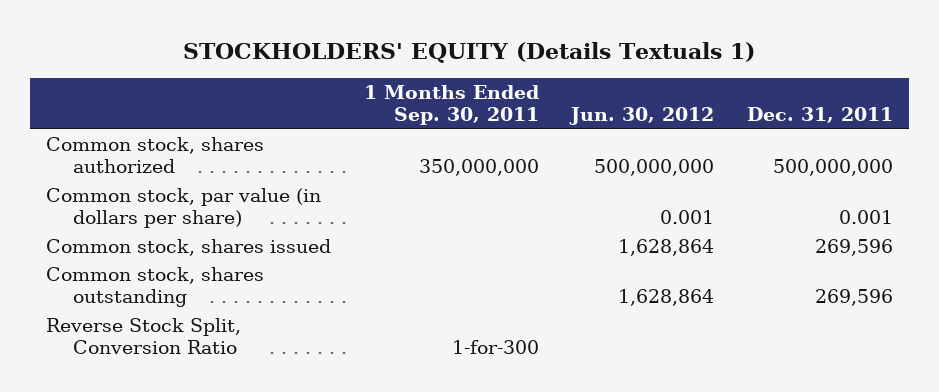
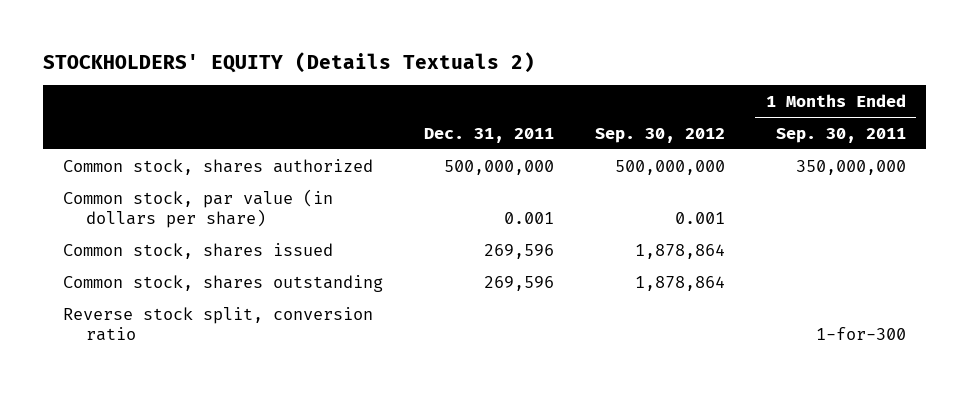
- STOCKHOLDERS' EQUITY (Details Textuals 1)
+ STOCKHOLDERS' EQUITY (Details Textuals 2)
- | 1 Months Ended Sep. 30, 2011 | Jun. 30, 2012 | Dec. 31, 2011
+ | Dec. 31, 2011 | Sep. 30, 2012 | 1 Months Ended Sep. 30, 2011
- Reverse Stock Split, Conversion Ratio | 1-for-300 | |
+ Reverse stock split, conversion ratio | | | 1-for-300

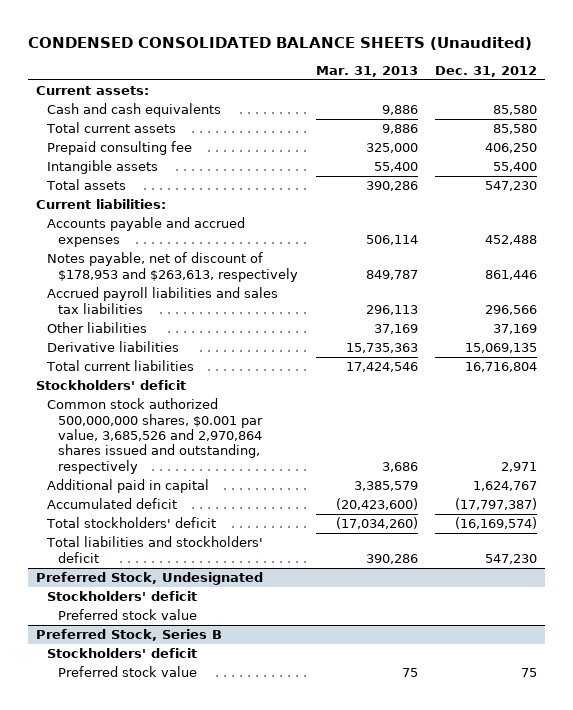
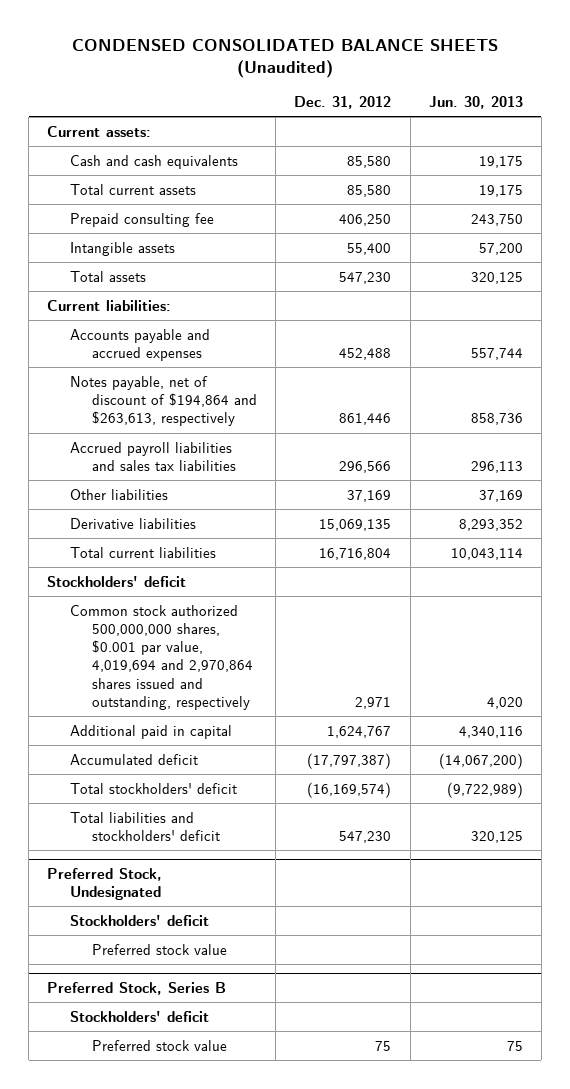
- | Mar. 31, 2013 | Dec. 31, 2012
+ | Dec. 31, 2012 | Jun. 30, 2013
- Notes payable, net of discount of $178,953 and $263,613, respectively | 849,787 | 861,446
+ Notes payable, net of discount of $194,864 and $263,613, respectively | 861,446 | 858,736
- Common stock authorized 500,000,000 shares, $0.001 par value, 3,685,526 and 2,970,864 shares issued and outstanding, respectively | 3,686 | 2,971
+ Common stock authorized 500,000,000 shares, $0.001 par value, 4,019,694 and 2,970,864 shares issued and outstanding, respectively | 2,971 | 4,020

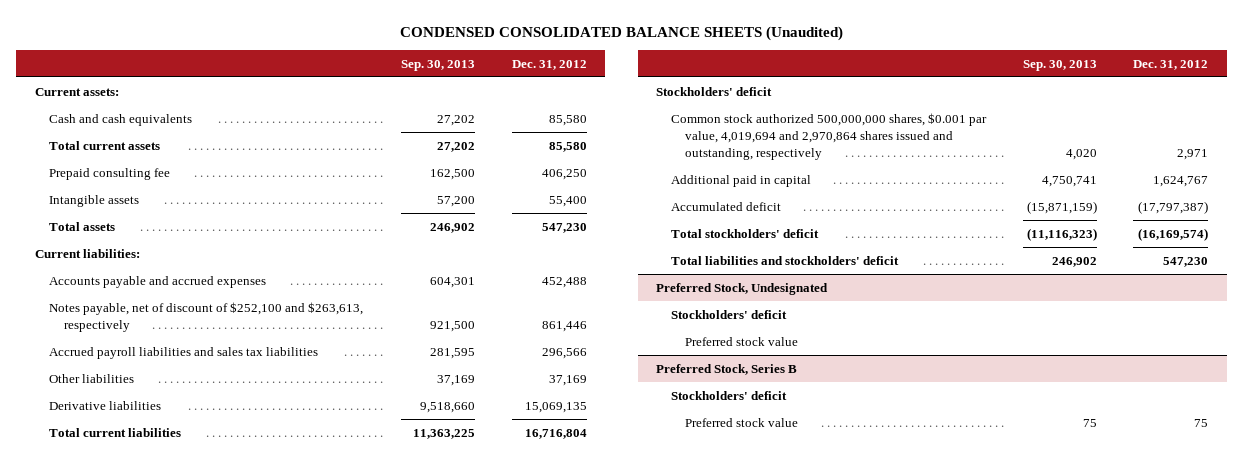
- | Dec. 31, 2012 | Jun. 30, 2013
+ | Sep. 30, 2013 | Dec. 31, 2012
- Notes payable, net of discount of $194,864 and $263,613, respectively | 861,446 | 858,736
+ Notes payable, net of discount of $252,100 and $263,613, respectively | 921,500 | 861,446

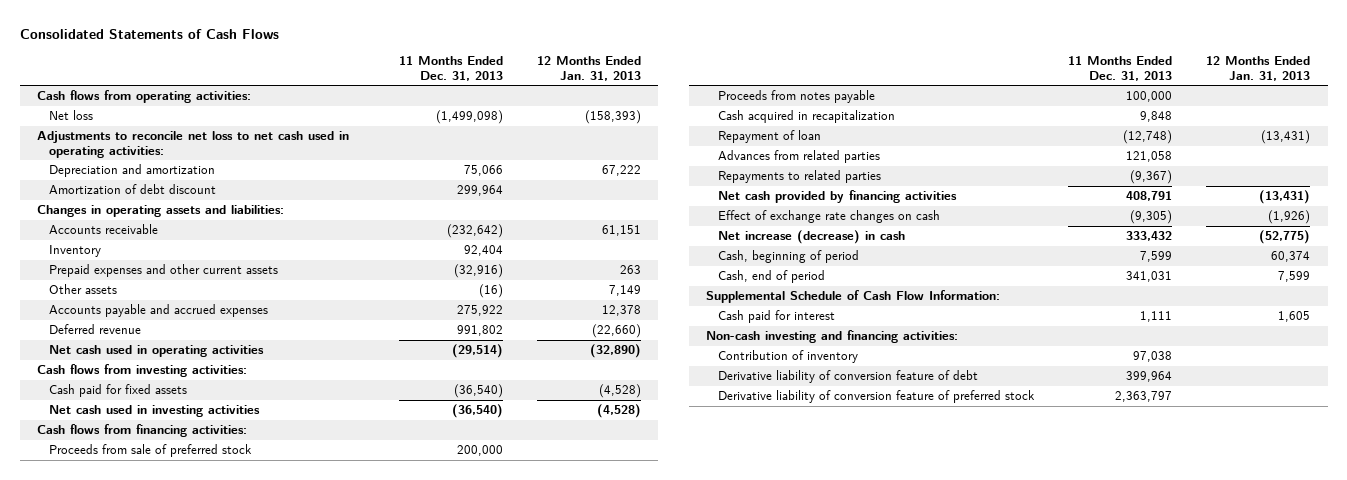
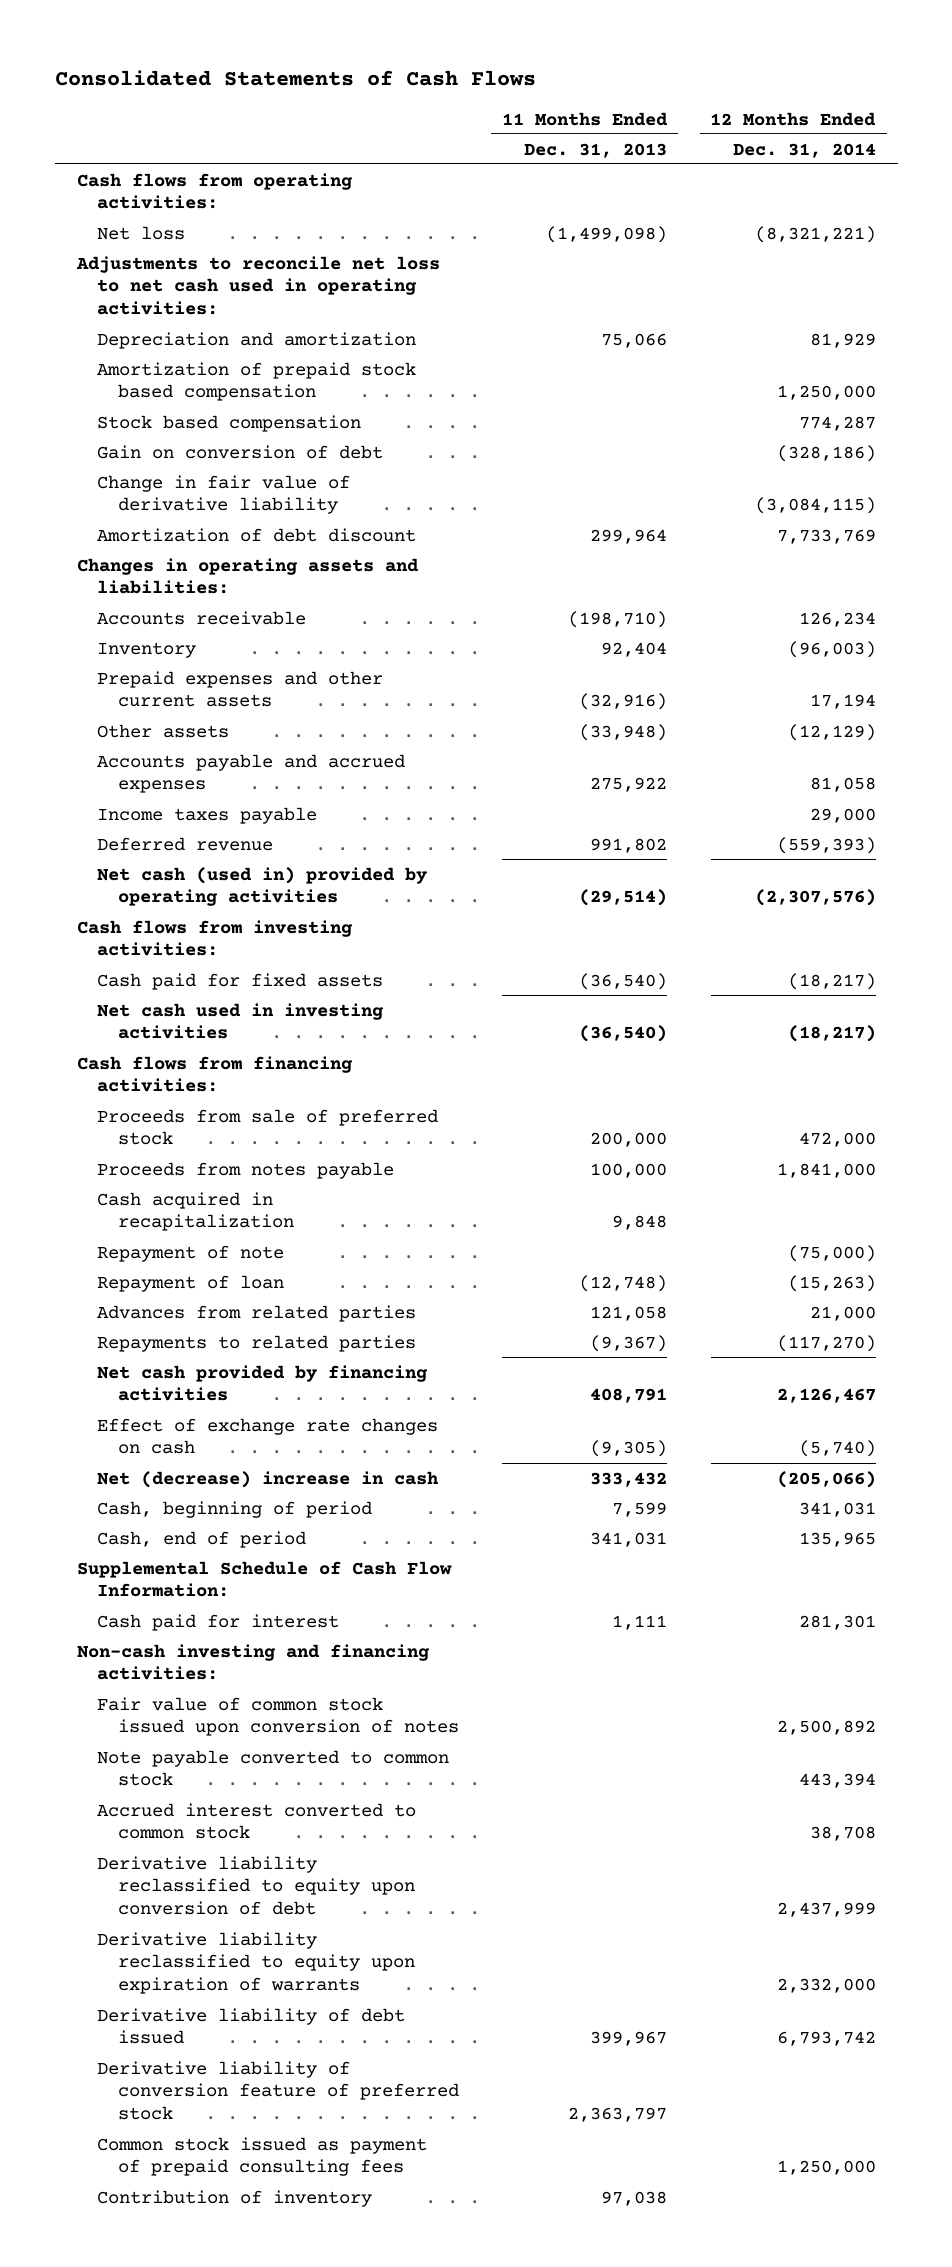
- | 11 Months Ended Dec. 31, 2013 | 12 Months Ended Jan. 31, 2013
+ | 11 Months Ended Dec. 31, 2013 | 12 Months Ended Dec. 31, 2014
+ Amortization of prepaid stock based compensation | | 1,250,000
+ Stock based compensation | | 774,287
+ Gain on conversion of debt | | (328,186)
+ Change in fair value of derivative liability | | (3,084,115)
- Accounts receivable | (232,642) | 61,151
+ Accounts receivable | (198,710) | 126,234
- Other assets | (16) | 7,149
+ Other assets | (33,948) | (12,129)
+ Income taxes payable | | 29,000
- Net cash used in operating activities | (29,514) | (32,890)
+ Net cash (used in) provided by operating activities | (29,514) | (2,307,576)
+ Repayment of note | | (75,000)
- Net increase (decrease) in cash | 333,432 | (52,775)
+ Net (decrease) increase in cash | 333,432 | (205,066)
- Derivative liability of conversion feature of debt | 399,964 |
+ Fair value of common stock issued upon conversion of notes | | 2,500,892
+ Note payable converted to common stock | | 443,394
+ Accrued interest converted to common stock | | 38,708
+ Derivative liability reclassified to equity upon conversion of debt | | 2,437,999
+ Derivative liability reclassified to equity upon expiration of warrants | | 2,332,000
+ Derivative liability of debt issued | 399,967 | 6,793,742
+ Common stock issued as payment of prepaid consulting fees | | 1,250,000
moved down: Contribution of inventory | 97,038 |

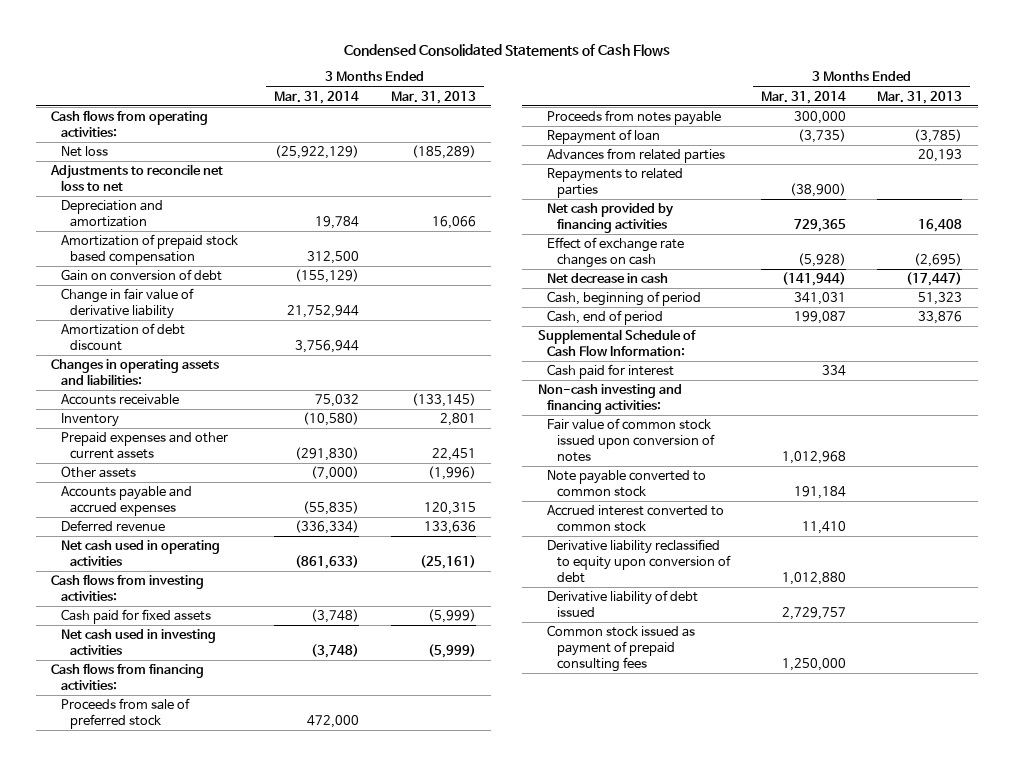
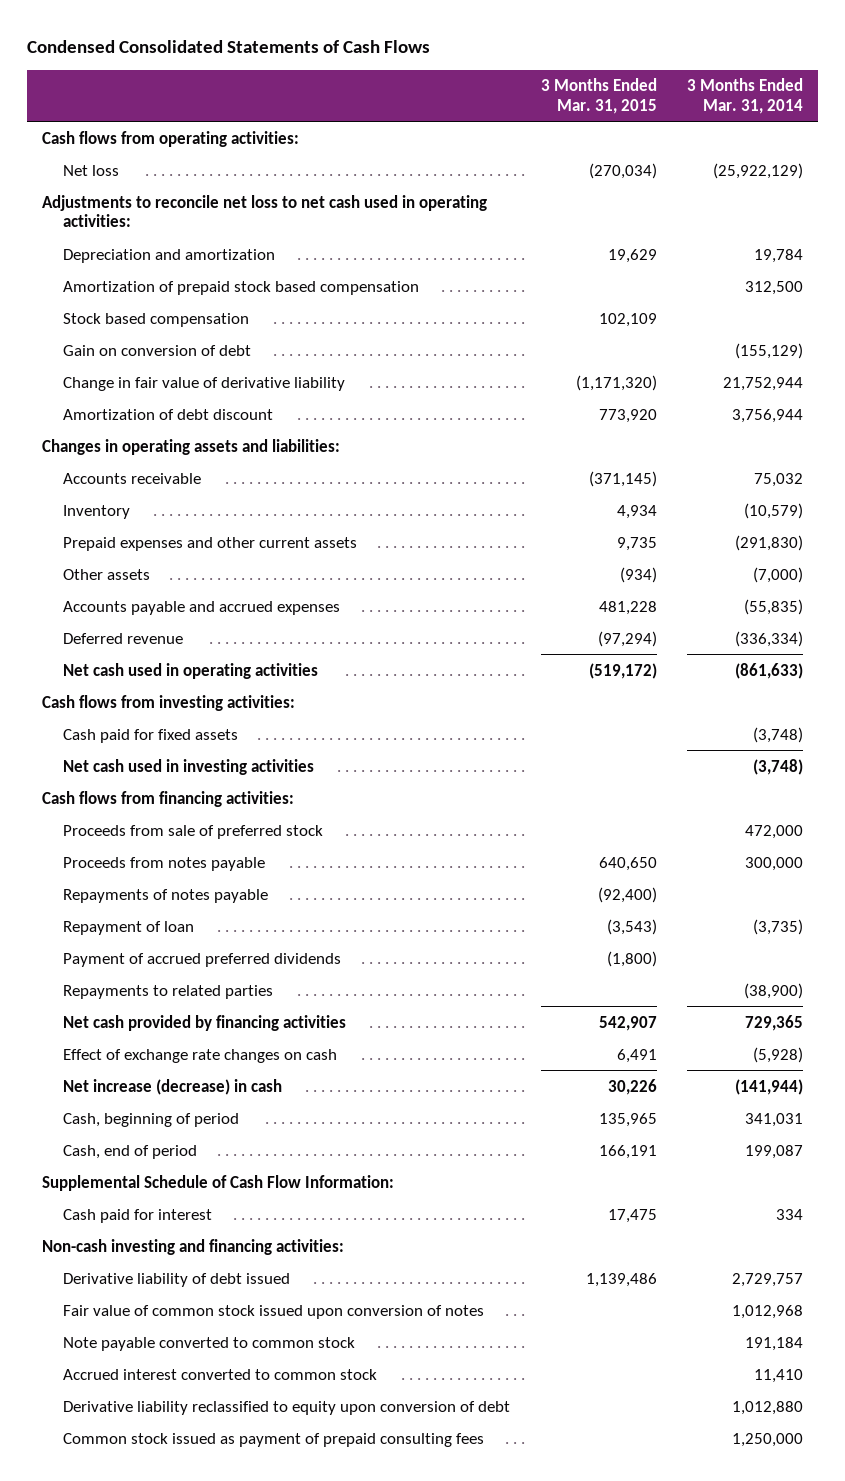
- | 3 Months Ended Mar. 31, 2014 | 3 Months Ended Mar. 31, 2013
+ | 3 Months Ended Mar. 31, 2015 | 3 Months Ended Mar. 31, 2014
- Adjustments to reconcile net loss to net
+ Adjustments to reconcile net loss to net cash used in operating activities:
+ Stock based compensation | 102,109 |
- Inventory | (10,580) | 2,801
+ Inventory | 4,934 | (10,579)
+ Repayments of notes payable | (92,400) |
- Advances from related parties | | 20,193
+ Payment of accrued preferred dividends | (1,800) |
- Net decrease in cash | (141,944) | (17,447)
+ Net increase (decrease) in cash | 30,226 | (141,944)
moved up: Derivative liability of debt issued | 1,139,486 | 2,729,757

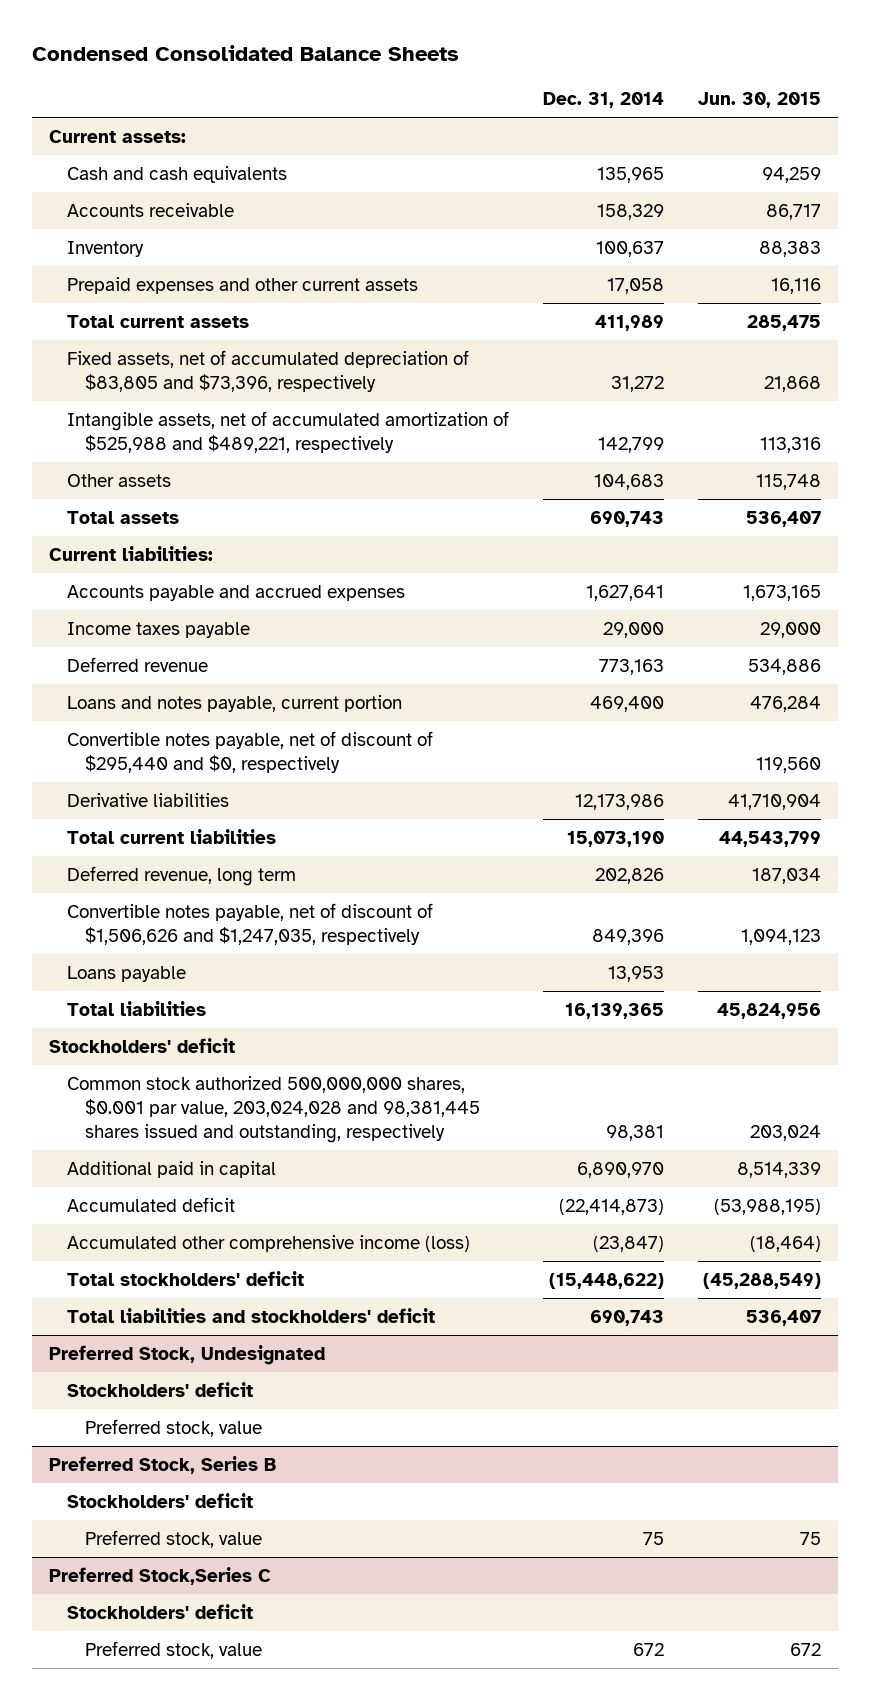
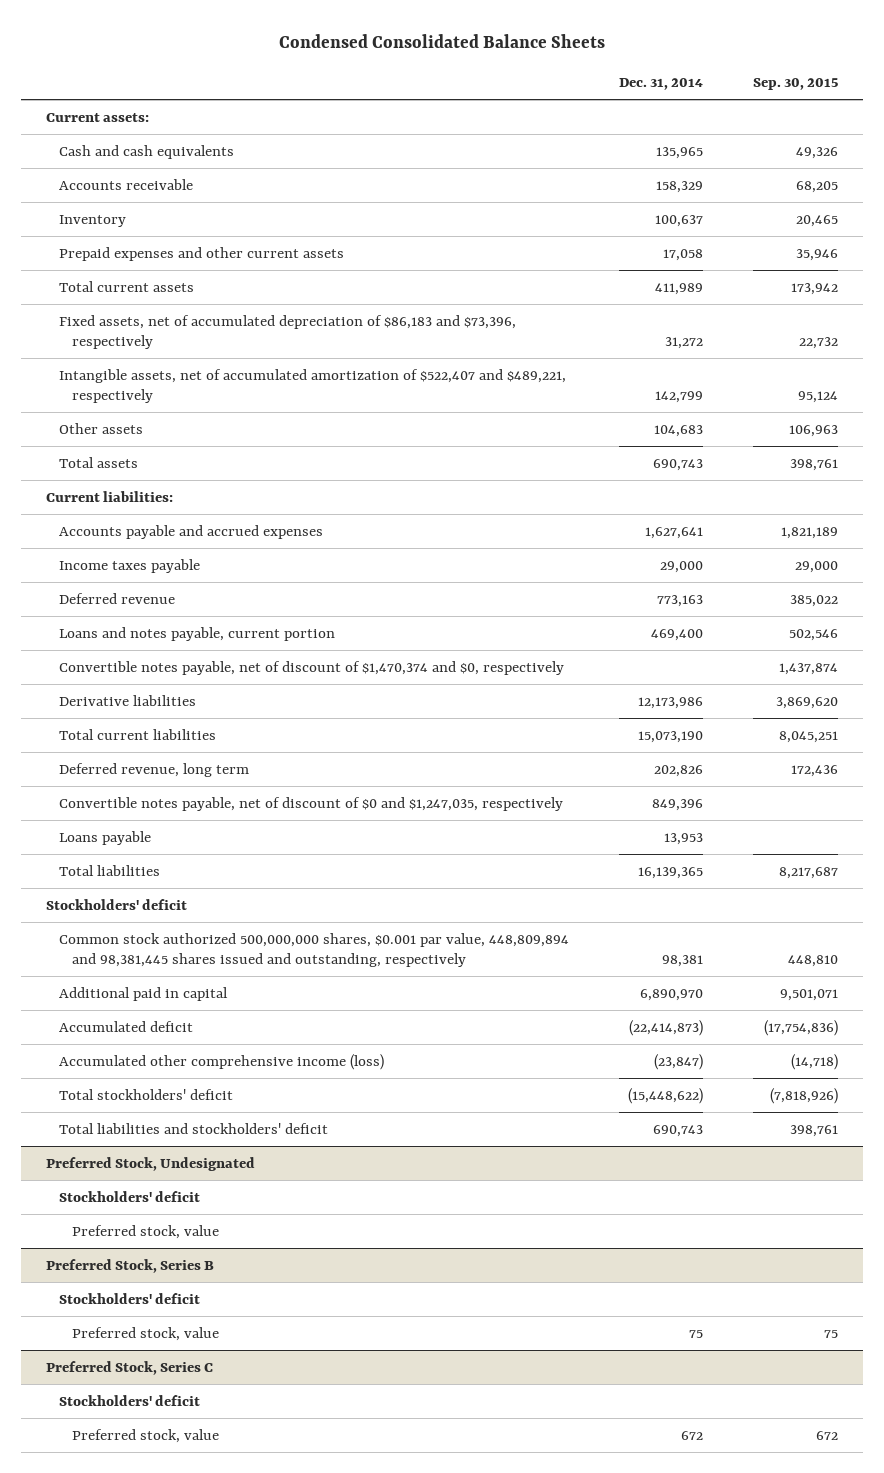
- | Dec. 31, 2014 | Jun. 30, 2015
+ | Dec. 31, 2014 | Sep. 30, 2015
- Fixed assets, net of accumulated depreciation of $83,805 and $73,396, respectively | 31,272 | 21,868
- Intangible assets, net of accumulated amortization of $525,988 and $489,221, respectively | 142,799 | 113,316
+ Fixed assets, net of accumulated depreciation of $86,183 and $73,396, respectively | 31,272 | 22,732
+ Intangible assets, net of accumulated amortization of $522,407 and $489,221, respectively | 142,799 | 95,124
- Convertible notes payable, net of discount of $295,440 and $0, respectively | | 119,560
+ Convertible notes payable, net of discount of $1,470,374 and $0, respectively | | 1,437,874
- Convertible notes payable, net of discount of $1,506,626 and $1,247,035, respectively | 849,396 | 1,094,123
+ Convertible notes payable, net of discount of $0 and $1,247,035, respectively | 849,396 |
- Common stock authorized 500,000,000 shares, $0.001 par value, 203,024,028 and 98,381,445 shares issued and outstanding, respectively | 98,381 | 203,024
+ Common stock authorized 500,000,000 shares, $0.001 par value, 448,809,894 and 98,381,445 shares issued and outstanding, respectively | 98,381 | 448,810
- Preferred Stock,Series C
+ Preferred Stock, Series C

